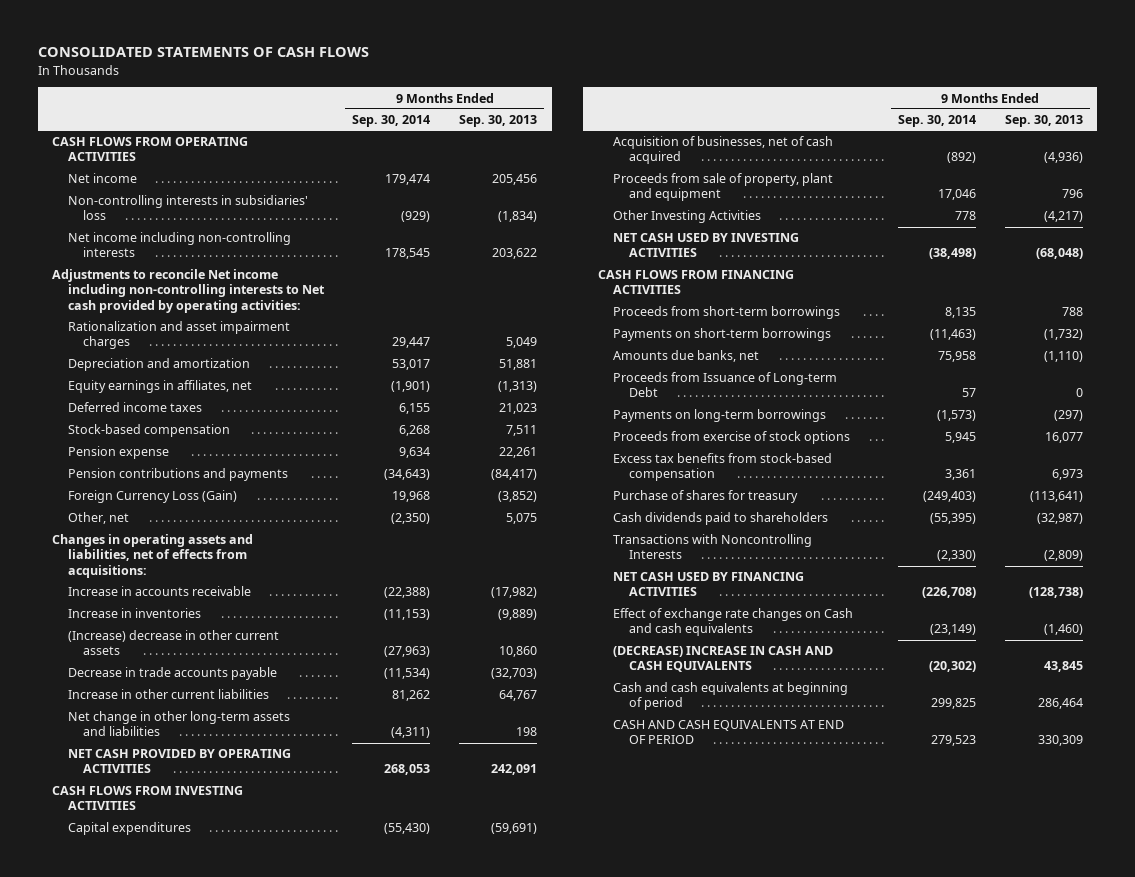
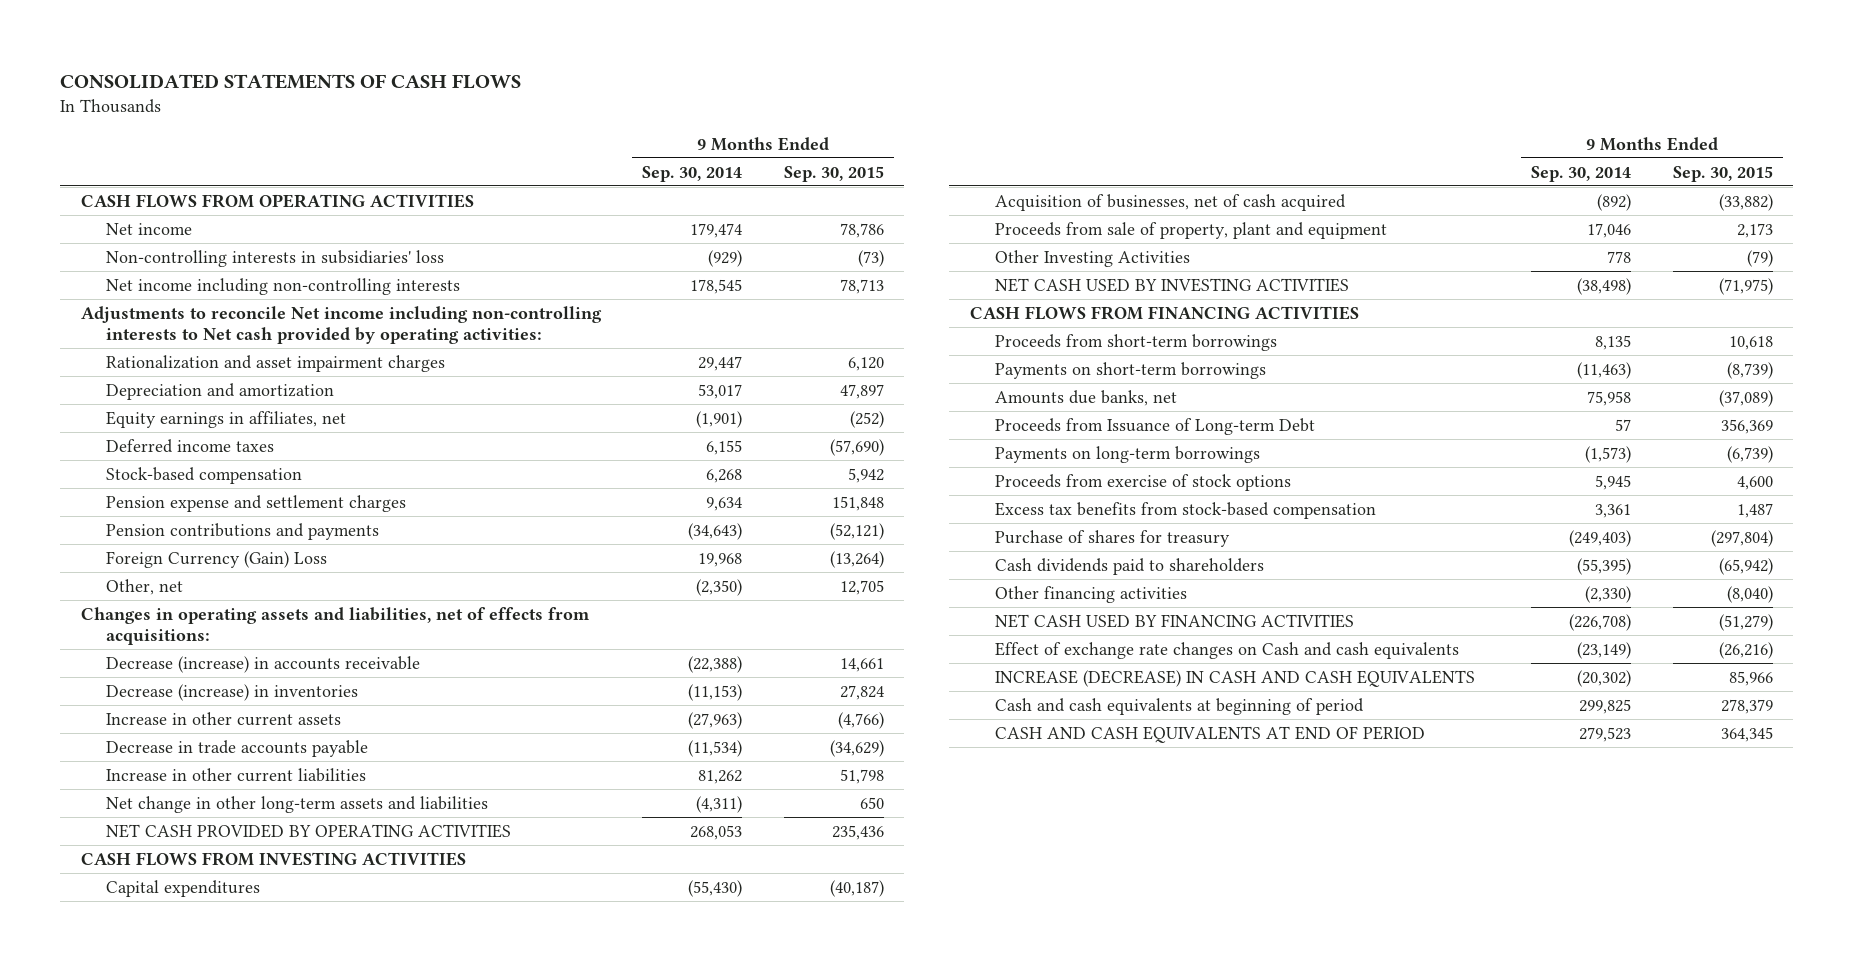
- | 9 Months Ended Sep. 30, 2014 | 9 Months Ended Sep. 30, 2013
+ | 9 Months Ended Sep. 30, 2014 | 9 Months Ended Sep. 30, 2015
- Pension expense | 9,634 | 22,261
+ Pension expense and settlement charges | 9,634 | 151,848
- Foreign Currency Loss (Gain) | 19,968 | (3,852)
+ Foreign Currency (Gain) Loss | 19,968 | (13,264)
- Increase in accounts receivable | (22,388) | (17,982)
- Increase in inventories | (11,153) | (9,889)
- (Increase) decrease in other current assets | (27,963) | 10,860
+ Decrease (increase) in accounts receivable | (22,388) | 14,661
+ Decrease (increase) in inventories | (11,153) | 27,824
+ Increase in other current assets | (27,963) | (4,766)
- Transactions with Noncontrolling Interests | (2,330) | (2,809)
+ Other financing activities | (2,330) | (8,040)
- (DECREASE) INCREASE IN CASH AND CASH EQUIVALENTS | (20,302) | 43,845
+ INCREASE (DECREASE) IN CASH AND CASH EQUIVALENTS | (20,302) | 85,966

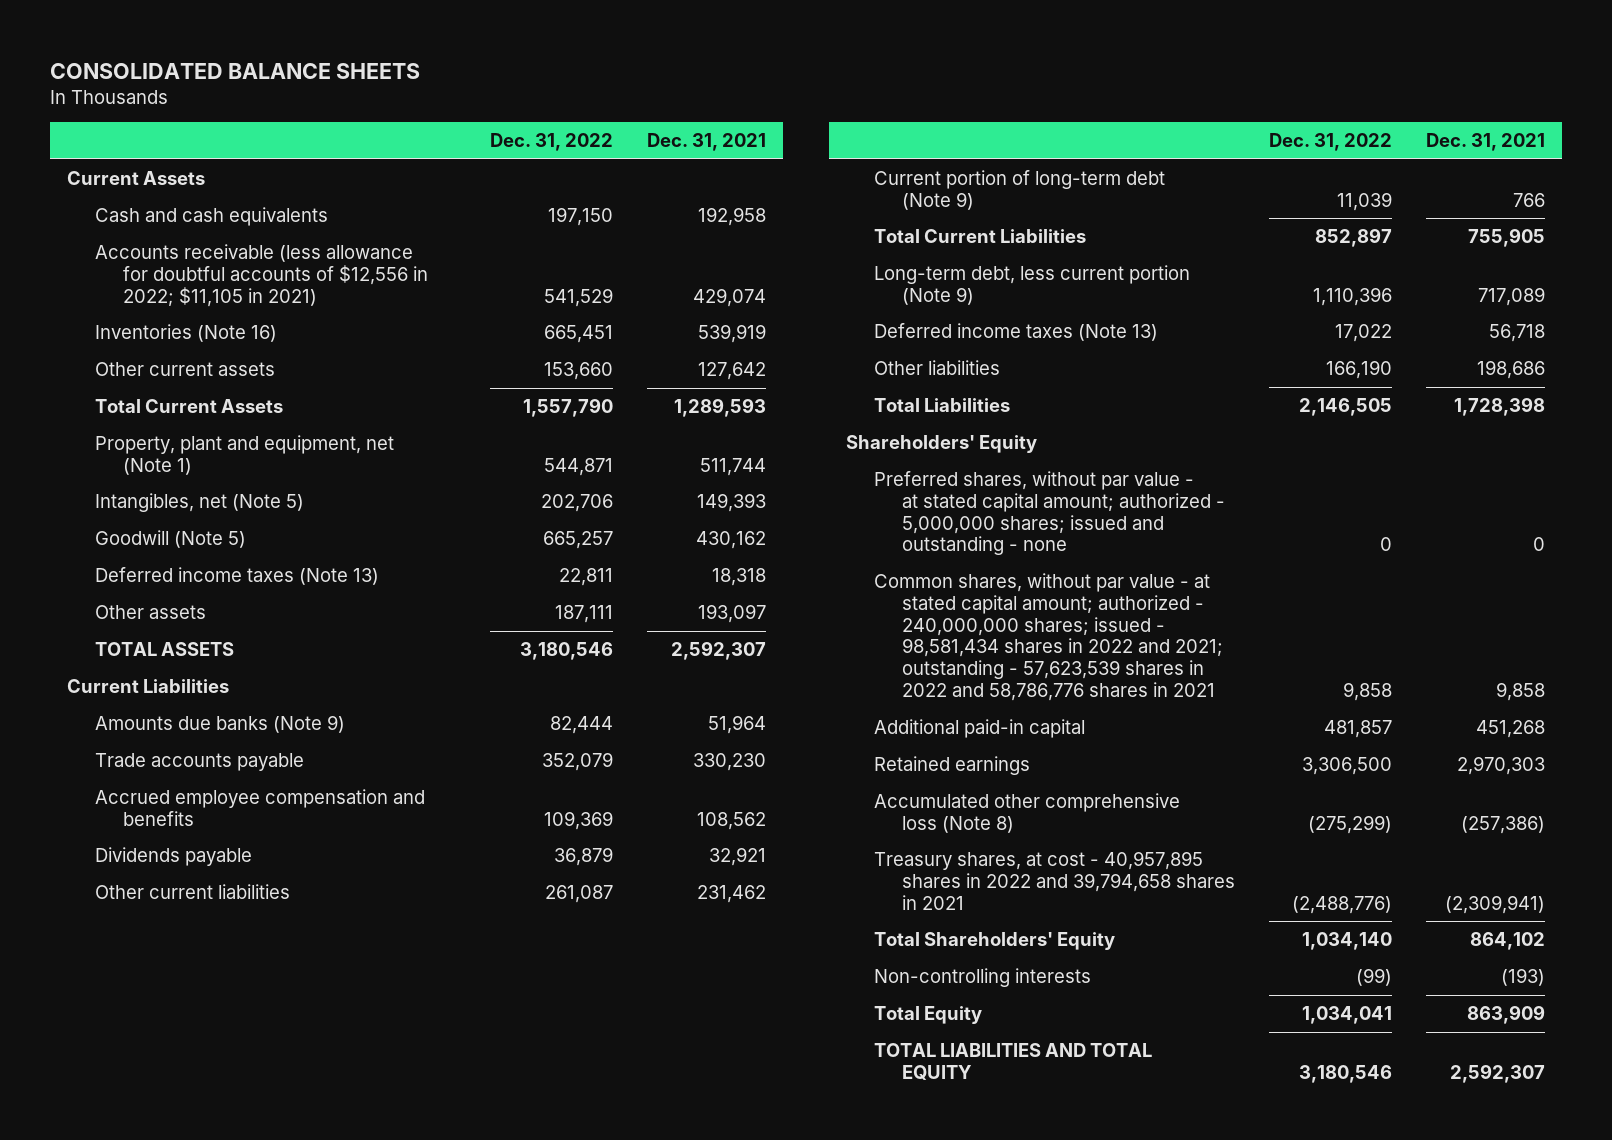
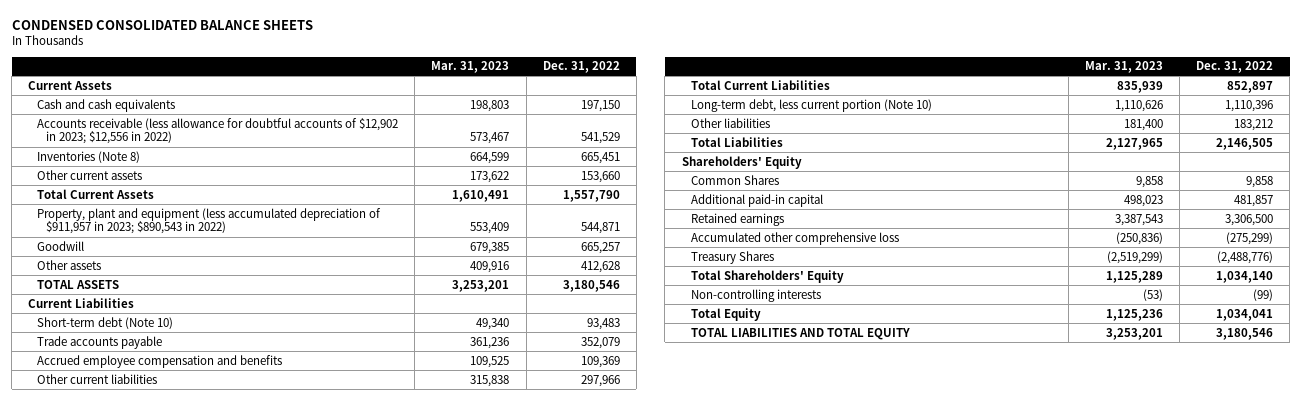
- CONSOLIDATED BALANCE SHEETS
+ CONDENSED CONSOLIDATED BALANCE SHEETS
- | Dec. 31, 2022 | Dec. 31, 2021
+ | Mar. 31, 2023 | Dec. 31, 2022
- Accounts receivable (less allowance for doubtful accounts of $12,556 in 2022; $11,105 in 2021) | 541,529 | 429,074
- Inventories (Note 16) | 665,451 | 539,919
+ Accounts receivable (less allowance for doubtful accounts of $12,902 in 2023; $12,556 in 2022) | 573,467 | 541,529
+ Inventories (Note 8) | 664,599 | 665,451
- Property, plant and equipment, net (Note 1) | 544,871 | 511,744
- Intangibles, net (Note 5) | 202,706 | 149,393
- Goodwill (Note 5) | 665,257 | 430,162
- Deferred income taxes (Note 13) | 22,811 | 18,318
- Other assets | 187,111 | 193,097
+ Property, plant and equipment (less accumulated depreciation of $911,957 in 2023; $890,543 in 2022) | 553,409 | 544,871
+ Goodwill | 679,385 | 665,257
+ Other assets | 409,916 | 412,628
- Amounts due banks (Note 9) | 82,444 | 51,964
+ Short-term debt (Note 10) | 49,340 | 93,483
- Dividends payable | 36,879 | 32,921
- Other current liabilities | 261,087 | 231,462
- Current portion of long-term debt (Note 9) | 11,039 | 766
+ Other current liabilities | 315,838 | 297,966
- Long-term debt, less current portion (Note 9) | 1,110,396 | 717,089
- Deferred income taxes (Note 13) | 17,022 | 56,718
- Other liabilities | 166,190 | 198,686
+ Long-term debt, less current portion (Note 10) | 1,110,626 | 1,110,396
+ Other liabilities | 181,400 | 183,212
- Preferred shares, without par value - at stated capital amount; authorized - 5,000,000 shares; issued and outstanding - none | 0 | 0
- Common shares, without par value - at stated capital amount; authorized - 240,000,000 shares; issued - 98,581,434 shares in 2022 and 2021; outstanding - 57,623,539 shares in 2022 and 58,786,776 shares in 2021 | 9,858 | 9,858
+ Common Shares | 9,858 | 9,858
- Accumulated other comprehensive loss (Note 8) | (275,299) | (257,386)
- Treasury shares, at cost - 40,957,895 shares in 2022 and 39,794,658 shares in 2021 | (2,488,776) | (2,309,941)
+ Accumulated other comprehensive loss | (250,836) | (275,299)
+ Treasury Shares | (2,519,299) | (2,488,776)

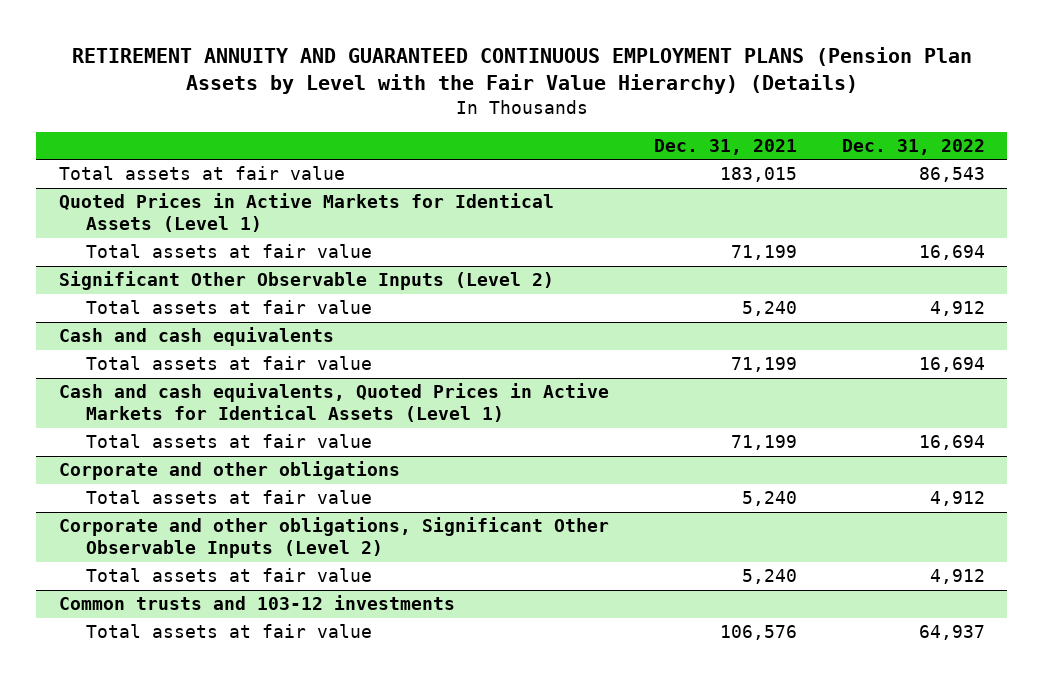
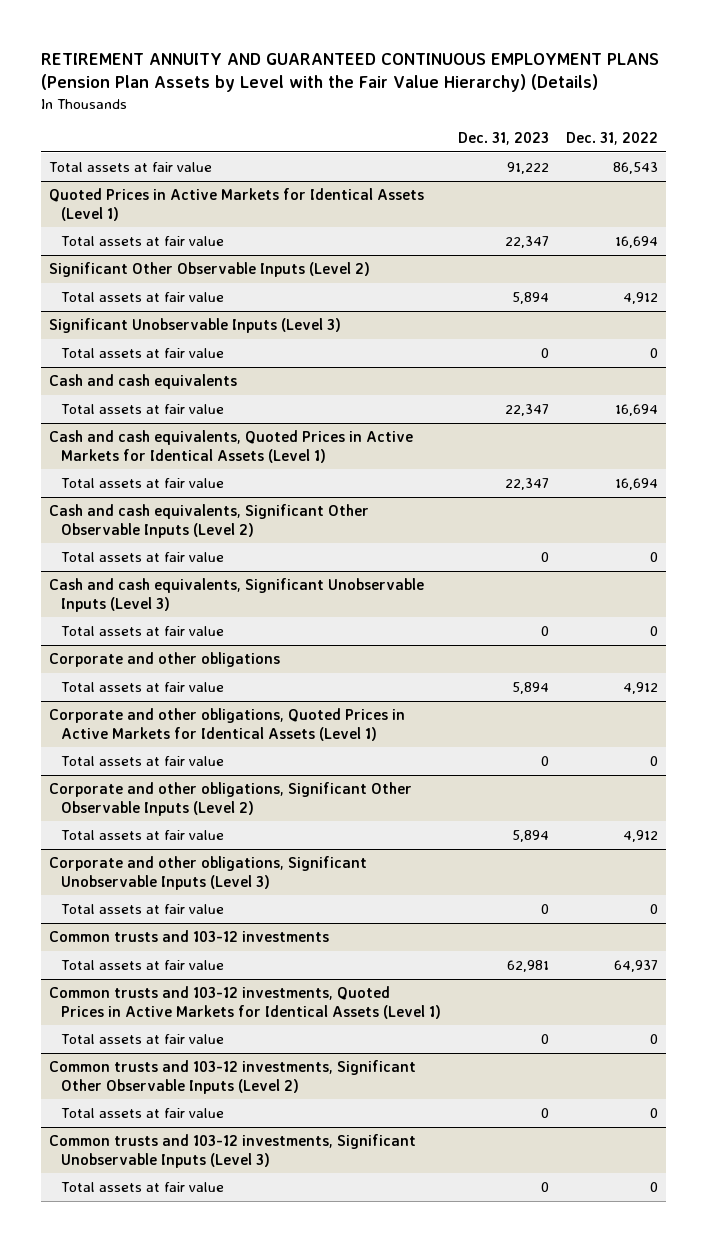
- | Dec. 31, 2021 | Dec. 31, 2022
+ | Dec. 31, 2023 | Dec. 31, 2022
+ Significant Unobservable Inputs (Level 3)
+ Total assets at fair value | 0 | 0
+ Cash and cash equivalents, Significant Other Observable Inputs (Level 2)
+ Total assets at fair value | 0 | 0
+ Cash and cash equivalents, Significant Unobservable Inputs (Level 3)
+ Total assets at fair value | 0 | 0
+ Corporate and other obligations, Quoted Prices in Active Markets for Identical Assets (Level 1)
+ Total assets at fair value | 0 | 0
+ Corporate and other obligations, Significant Unobservable Inputs (Level 3)
+ Total assets at fair value | 0 | 0
+ Common trusts and 103-12 investments, Quoted Prices in Active Markets for Identical Assets (Level 1)
+ Total assets at fair value | 0 | 0
+ Common trusts and 103-12 investments, Significant Other Observable Inputs (Level 2)
+ Total assets at fair value | 0 | 0
+ Common trusts and 103-12 investments, Significant Unobservable Inputs (Level 3)
+ Total assets at fair value | 0 | 0

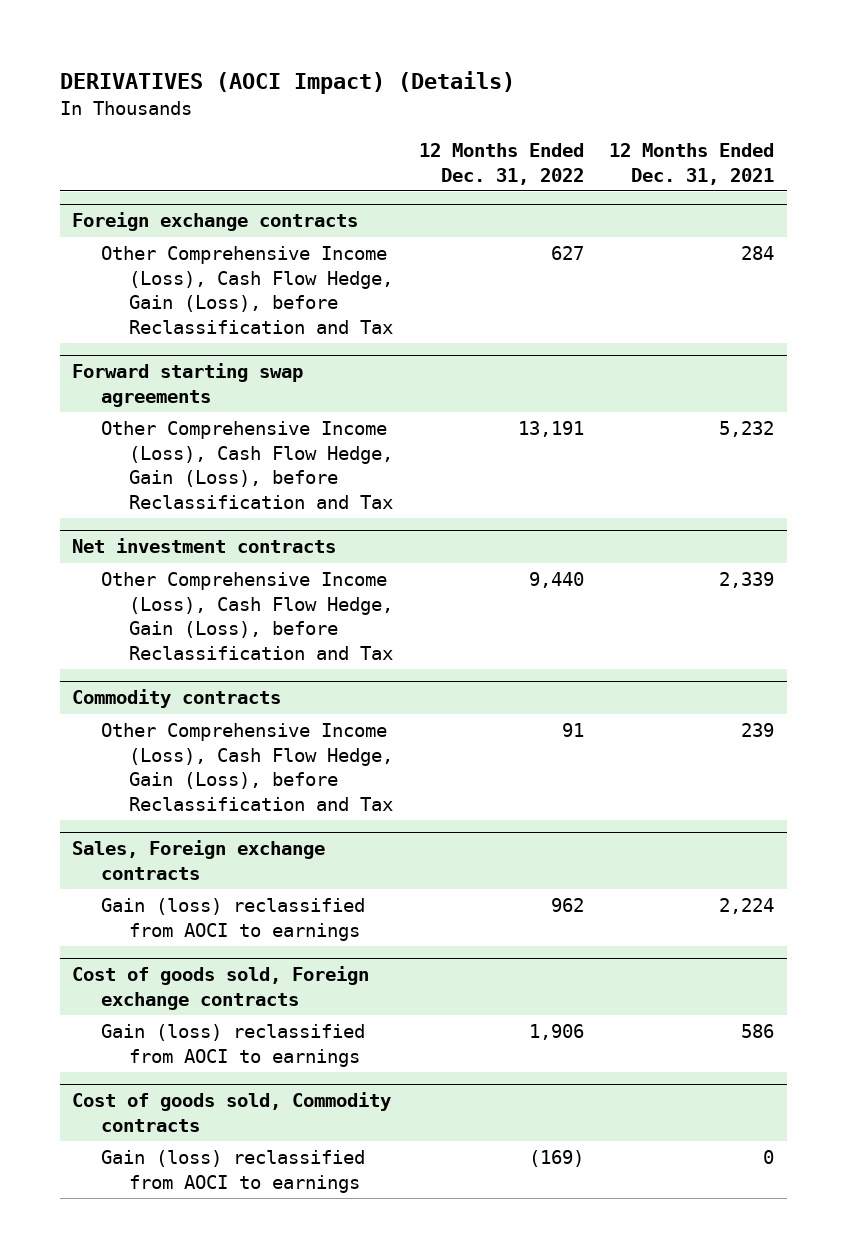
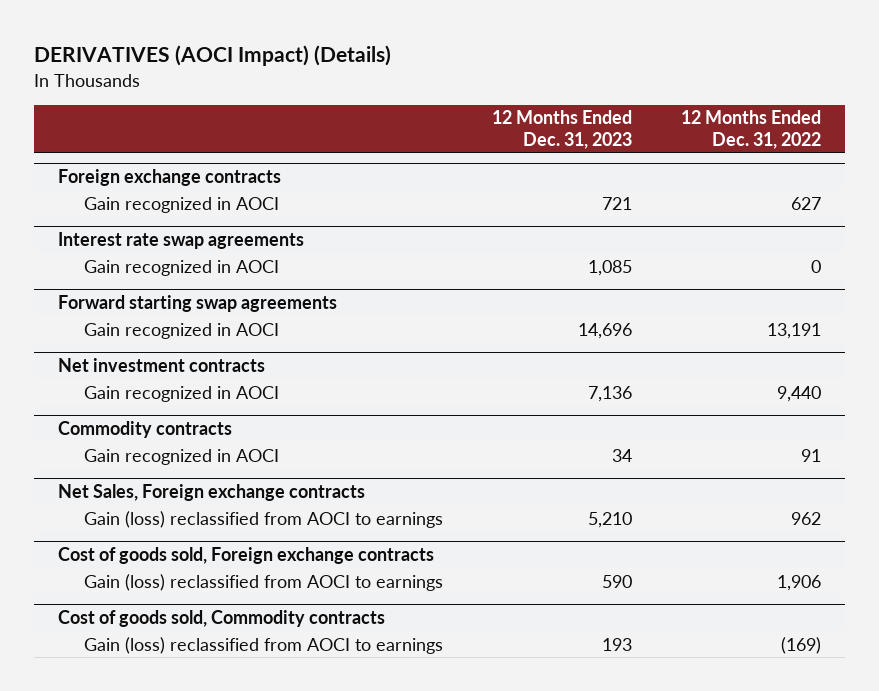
- | 12 Months Ended Dec. 31, 2022 | 12 Months Ended Dec. 31, 2021
+ | 12 Months Ended Dec. 31, 2023 | 12 Months Ended Dec. 31, 2022
@ Foreign exchange contracts
- Other Comprehensive Income (Loss), Cash Flow Hedge, Gain (Loss), before Reclassification and Tax | 627 | 284
+ Gain recognized in AOCI | 721 | 627
+ Interest rate swap agreements
+ Gain recognized in AOCI | 1,085 | 0
@ Forward starting swap agreements
- Other Comprehensive Income (Loss), Cash Flow Hedge, Gain (Loss), before Reclassification and Tax | 13,191 | 5,232
+ Gain recognized in AOCI | 14,696 | 13,191
@ Net investment contracts
- Other Comprehensive Income (Loss), Cash Flow Hedge, Gain (Loss), before Reclassification and Tax | 9,440 | 2,339
+ Gain recognized in AOCI | 7,136 | 9,440
@ Commodity contracts
- Other Comprehensive Income (Loss), Cash Flow Hedge, Gain (Loss), before Reclassification and Tax | 91 | 239
- Sales, Foreign exchange contracts
@ Commodity contracts
+ Gain recognized in AOCI | 34 | 91
+ Net Sales, Foreign exchange contracts

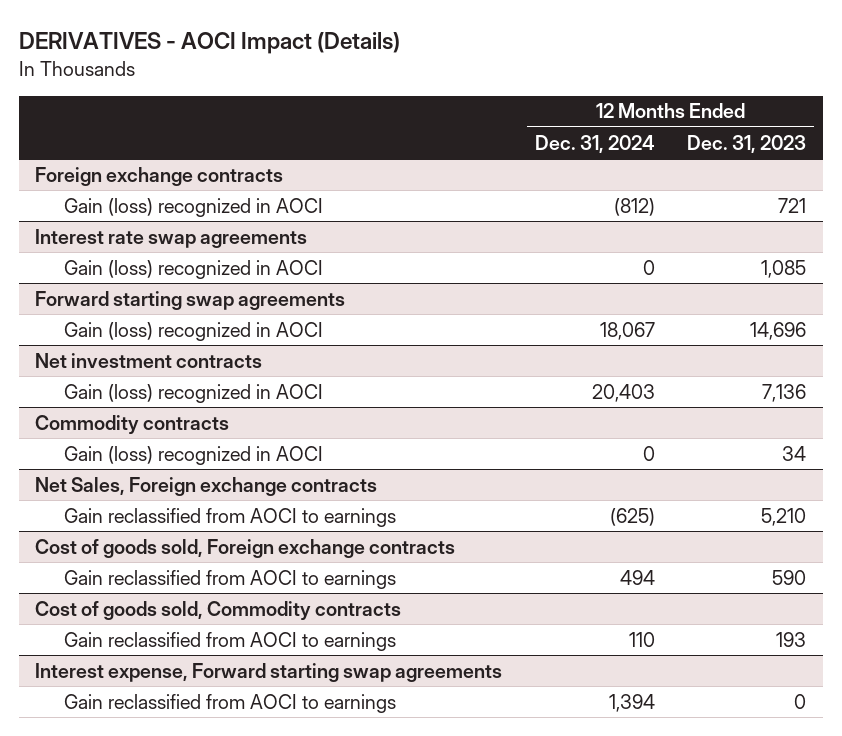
- DERIVATIVES (AOCI Impact) (Details)
+ DERIVATIVES - AOCI Impact (Details)
- | 12 Months Ended Dec. 31, 2023 | 12 Months Ended Dec. 31, 2022
+ | 12 Months Ended Dec. 31, 2024 | 12 Months Ended Dec. 31, 2023
@ Foreign exchange contracts
- Gain recognized in AOCI | 721 | 627
+ Gain (loss) recognized in AOCI | (812) | 721
@ Interest rate swap agreements
- Gain recognized in AOCI | 1,085 | 0
+ Gain (loss) recognized in AOCI | 0 | 1,085
@ Forward starting swap agreements
- Gain recognized in AOCI | 14,696 | 13,191
+ Gain (loss) recognized in AOCI | 18,067 | 14,696
@ Net investment contracts
- Gain recognized in AOCI | 7,136 | 9,440
+ Gain (loss) recognized in AOCI | 20,403 | 7,136
@ Commodity contracts
- Gain recognized in AOCI | 34 | 91
+ Gain (loss) recognized in AOCI | 0 | 34
@ Net Sales, Foreign exchange contracts
- Gain (loss) reclassified from AOCI to earnings | 5,210 | 962
+ Gain reclassified from AOCI to earnings | (625) | 5,210
@ Cost of goods sold, Foreign exchange contracts
- Gain (loss) reclassified from AOCI to earnings | 590 | 1,906
+ Gain reclassified from AOCI to earnings | 494 | 590
@ Cost of goods sold, Commodity contracts
- Gain (loss) reclassified from AOCI to earnings | 193 | (169)
+ Gain reclassified from AOCI to earnings | 110 | 193
+ Interest expense, Forward starting swap agreements
+ Gain reclassified from AOCI to earnings | 1,394 | 0

